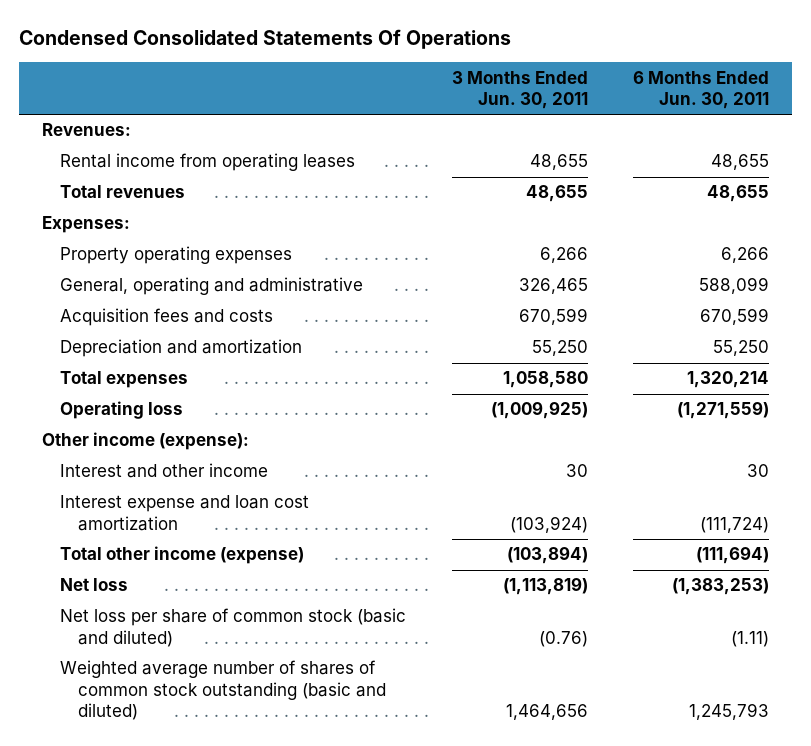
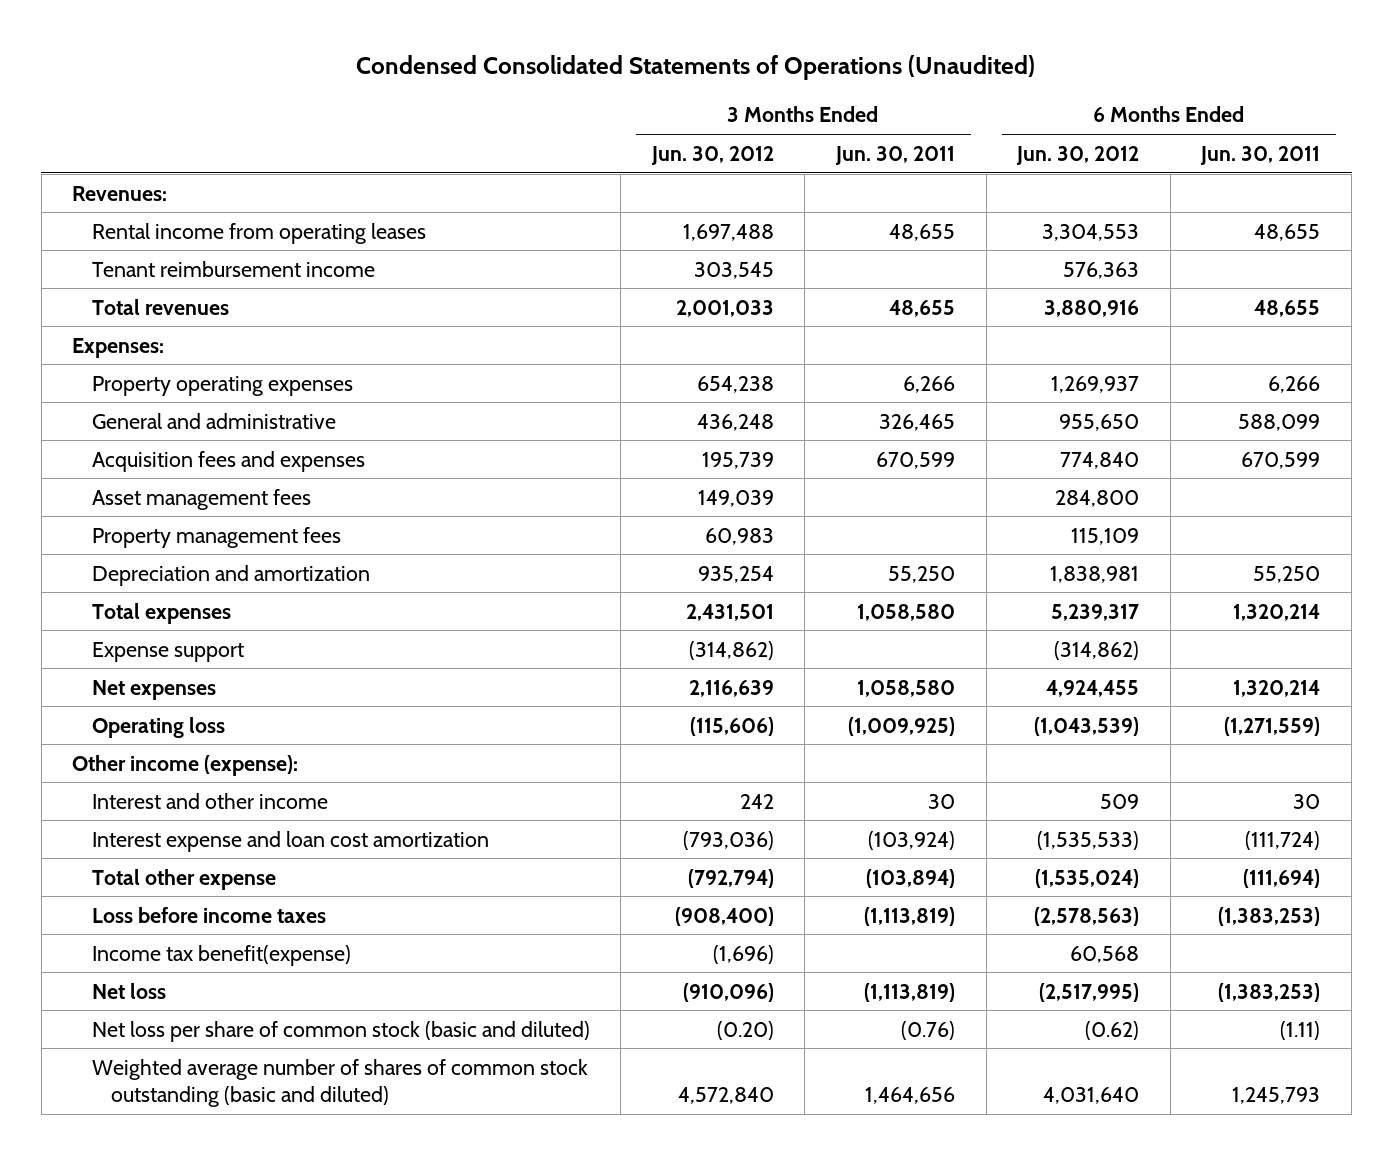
- Condensed Consolidated Statements Of Operations
+ Condensed Consolidated Statements of Operations (Unaudited)
- | 3 Months Ended Jun. 30, 2011 | 6 Months Ended Jun. 30, 2011
+ | 3 Months Ended Jun. 30, 2012 | 3 Months Ended Jun. 30, 2011 | 6 Months Ended Jun. 30, 2012 | 6 Months Ended Jun. 30, 2011
+ Tenant reimbursement income | 303,545 | | 576,363 |
- General, operating and administrative | 326,465 | 588,099
- Acquisition fees and costs | 670,599 | 670,599
+ General and administrative | 436,248 | 326,465 | 955,650 | 588,099
+ Acquisition fees and expenses | 195,739 | 670,599 | 774,840 | 670,599
+ Asset management fees | 149,039 | | 284,800 |
+ Property management fees | 60,983 | | 115,109 |
+ Expense support | (314,862) | | (314,862) |
+ Net expenses | 2,116,639 | 1,058,580 | 4,924,455 | 1,320,214
- Total other income (expense) | (103,894) | (111,694)
+ Total other expense | (792,794) | (103,894) | (1,535,024) | (111,694)
+ Loss before income taxes | (908,400) | (1,113,819) | (2,578,563) | (1,383,253)
+ Income tax benefit(expense) | (1,696) | | 60,568 |

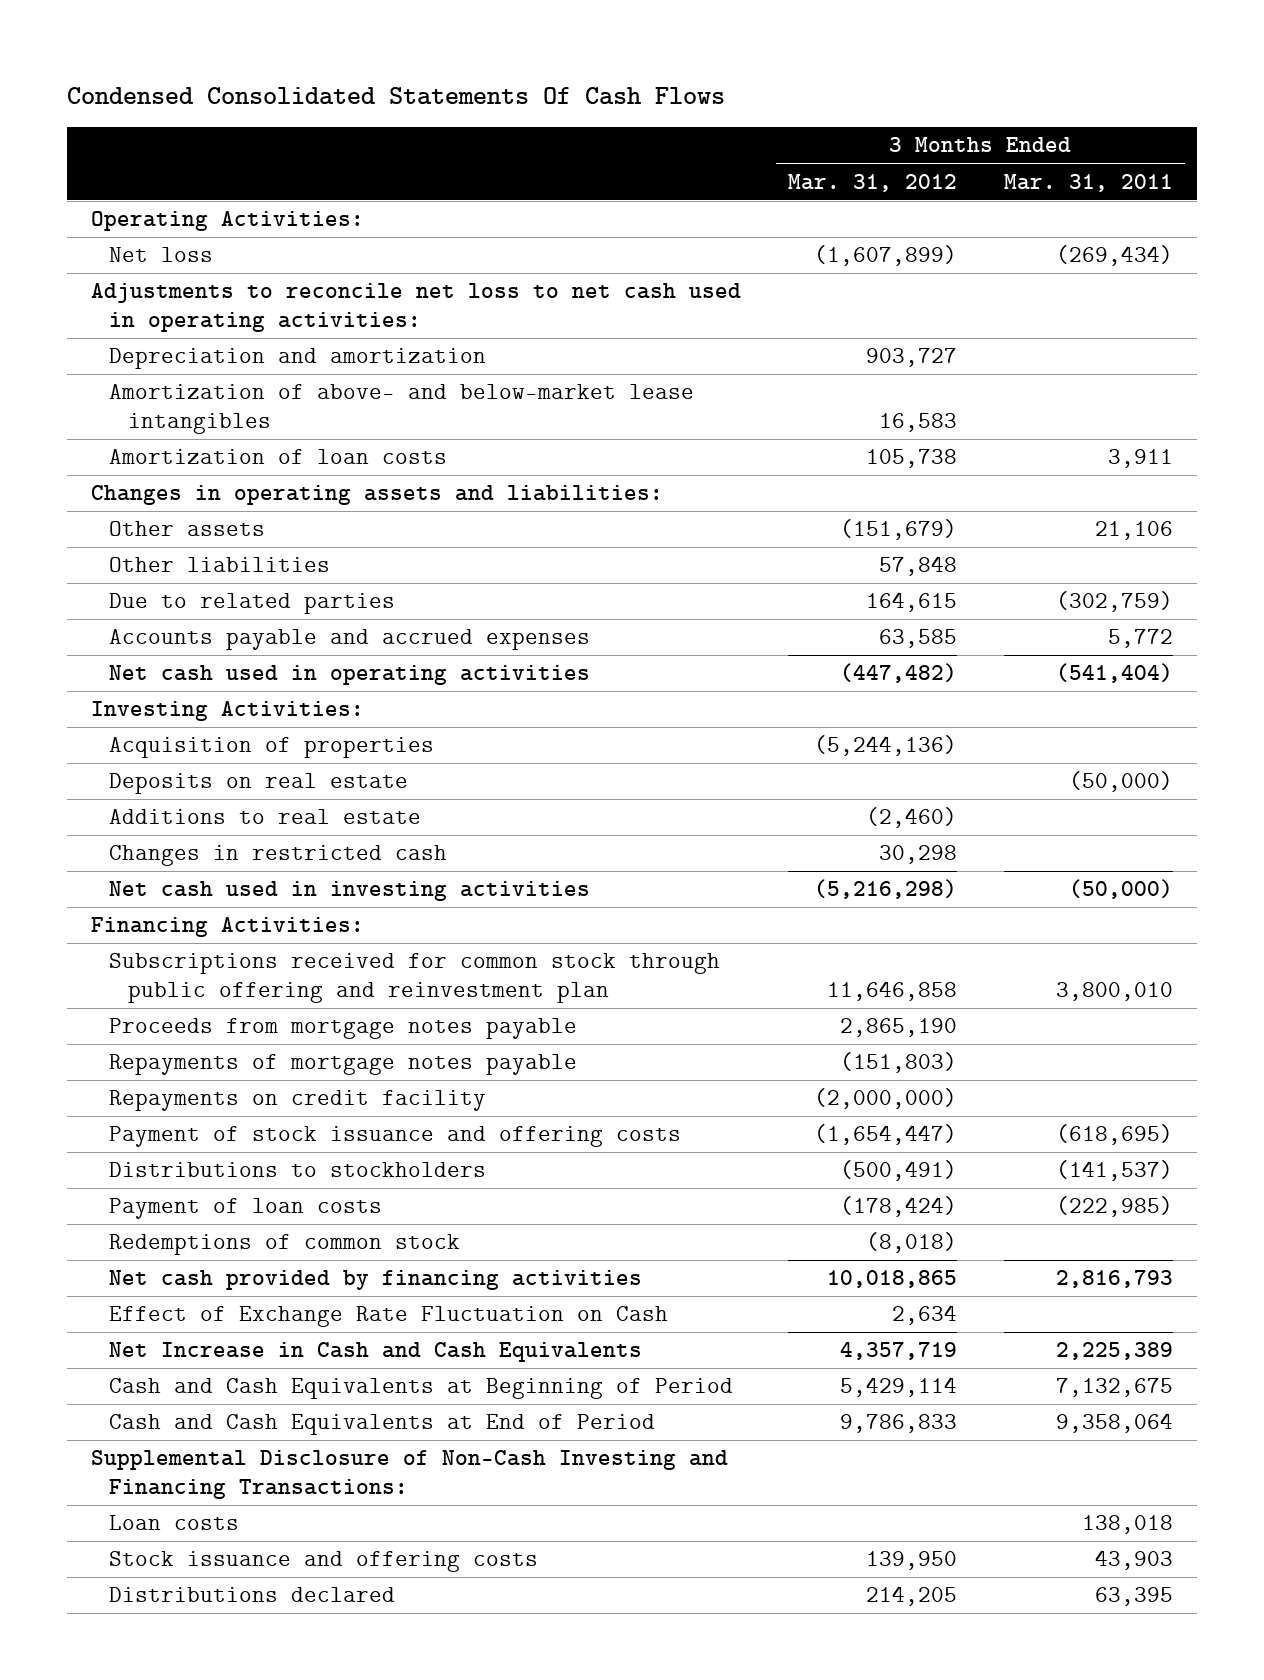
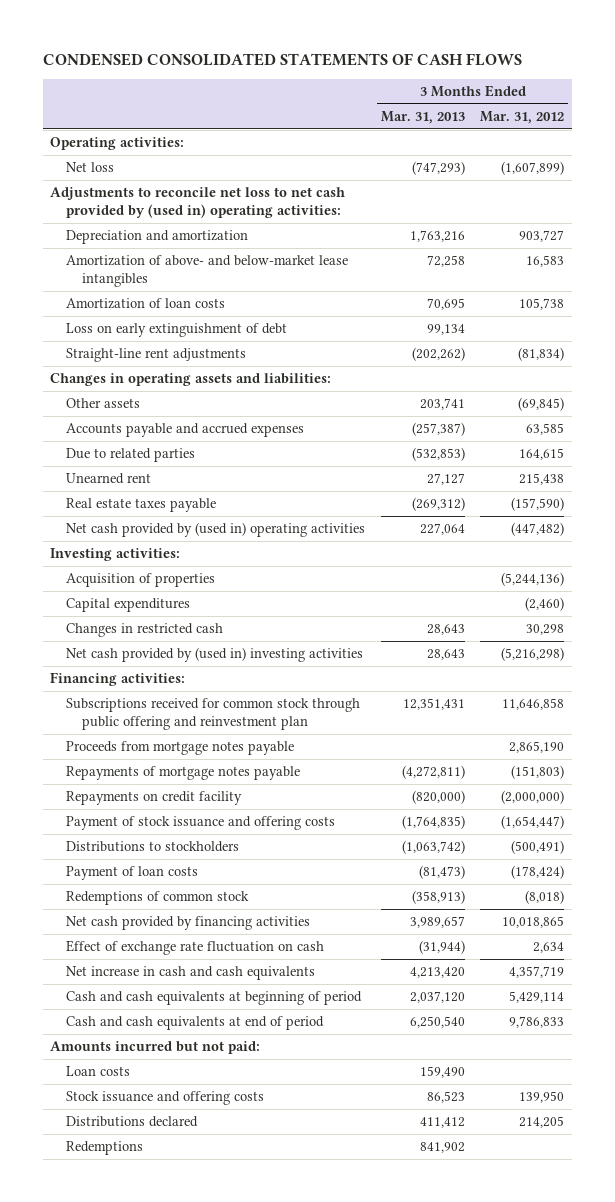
- Condensed Consolidated Statements Of Cash Flows
+ CONDENSED CONSOLIDATED STATEMENTS OF CASH FLOWS
- | 3 Months Ended Mar. 31, 2012 | 3 Months Ended Mar. 31, 2011
+ | 3 Months Ended Mar. 31, 2013 | 3 Months Ended Mar. 31, 2012
- Operating Activities:
+ Operating activities:
- Adjustments to reconcile net loss to net cash used in operating activities:
+ Adjustments to reconcile net loss to net cash provided by (used in) operating activities:
+ Loss on early extinguishment of debt | 99,134 |
+ Straight-line rent adjustments | (202,262) | (81,834)
- Other assets | (151,679) | 21,106
- Other liabilities | 57,848 |
+ Other assets | 203,741 | (69,845)
- Net cash used in operating activities | (447,482) | (541,404)
- Investing Activities:
moved down: Due to related parties | (532,853) | 164,615
+ Unearned rent | 27,127 | 215,438
+ Real estate taxes payable | (269,312) | (157,590)
+ Net cash provided by (used in) operating activities | 227,064 | (447,482)
+ Investing activities:
- Deposits on real estate | | (50,000)
- Additions to real estate | (2,460) |
+ Capital expenditures | | (2,460)
- Net cash used in investing activities | (5,216,298) | (50,000)
- Financing Activities:
+ Net cash provided by (used in) investing activities | 28,643 | (5,216,298)
+ Financing activities:
- Effect of Exchange Rate Fluctuation on Cash | 2,634 |
- Net Increase in Cash and Cash Equivalents | 4,357,719 | 2,225,389
- Cash and Cash Equivalents at Beginning of Period | 5,429,114 | 7,132,675
- Cash and Cash Equivalents at End of Period | 9,786,833 | 9,358,064
- Supplemental Disclosure of Non-Cash Investing and Financing Transactions:
+ Effect of exchange rate fluctuation on cash | (31,944) | 2,634
+ Net increase in cash and cash equivalents | 4,213,420 | 4,357,719
+ Cash and cash equivalents at beginning of period | 2,037,120 | 5,429,114
+ Cash and cash equivalents at end of period | 6,250,540 | 9,786,833
+ Amounts incurred but not paid:
+ Redemptions | 841,902 |

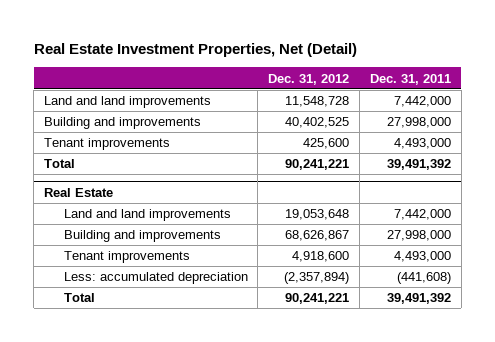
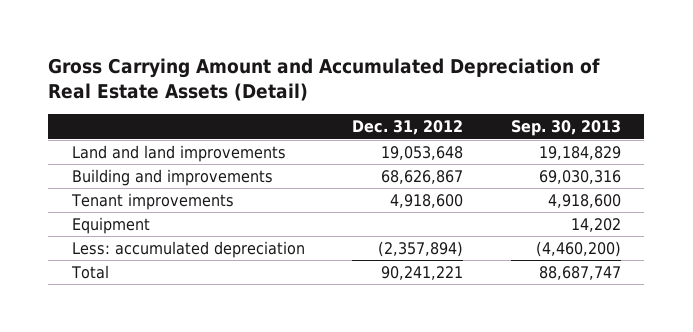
- Real Estate Investment Properties, Net (Detail)
+ Gross Carrying Amount and Accumulated Depreciation of Real Estate Assets (Detail)
- | Dec. 31, 2012 | Dec. 31, 2011
+ | Dec. 31, 2012 | Sep. 30, 2013
- Land and land improvements | 11,548,728 | 7,442,000
- Building and improvements | 40,402,525 | 27,998,000
- Tenant improvements | 425,600 | 4,493,000
- Total | 90,241,221 | 39,491,392
- Real Estate
+ Equipment | | 14,202

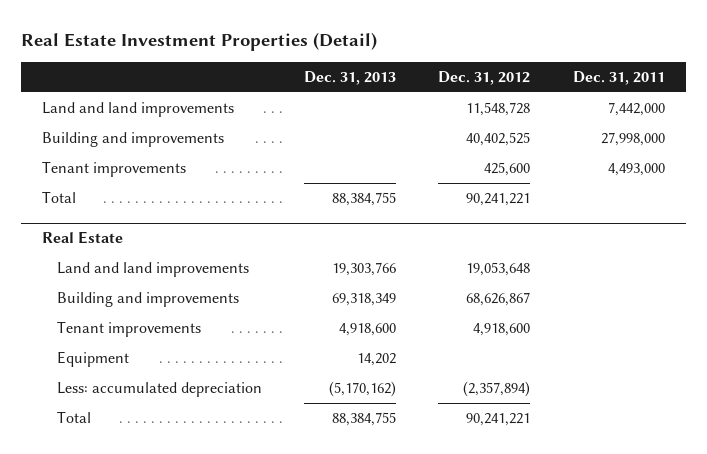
- Gross Carrying Amount and Accumulated Depreciation of Real Estate Assets (Detail)
+ Real Estate Investment Properties (Detail)
- | Dec. 31, 2012 | Sep. 30, 2013
+ | Dec. 31, 2013 | Dec. 31, 2012 | Dec. 31, 2011
+ Land and land improvements | | 11,548,728 | 7,442,000
+ Building and improvements | | 40,402,525 | 27,998,000
+ Tenant improvements | | 425,600 | 4,493,000
+ Total | 88,384,755 | 90,241,221 |
+ Real Estate

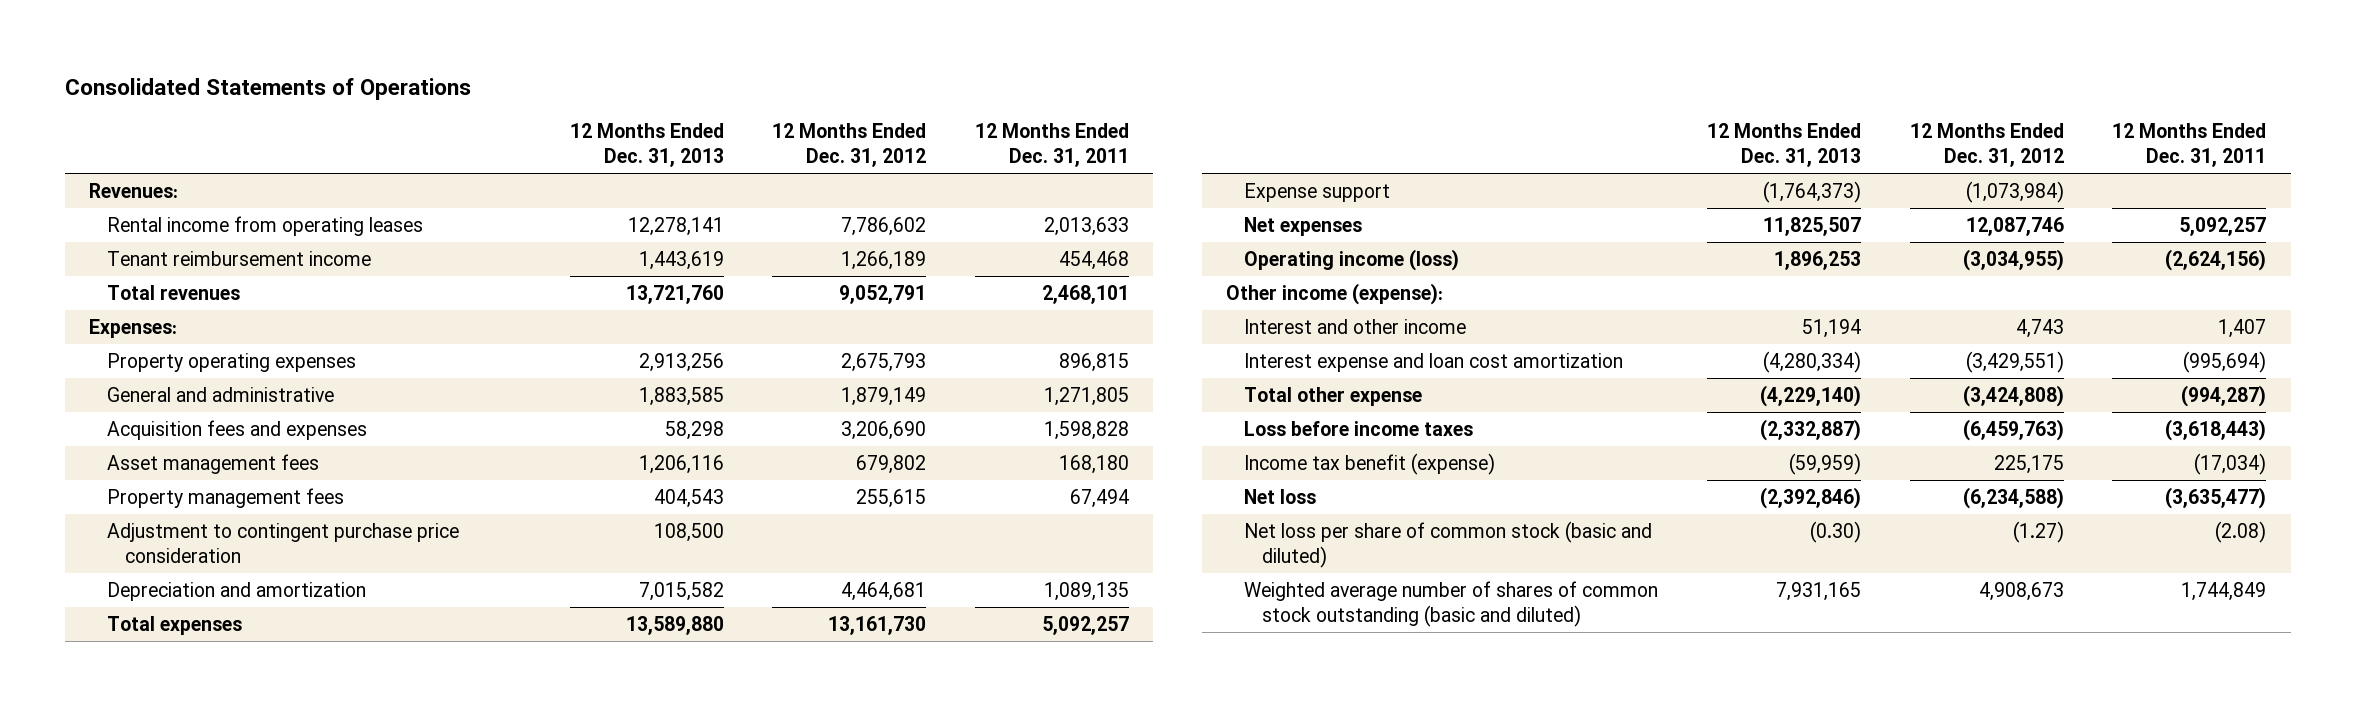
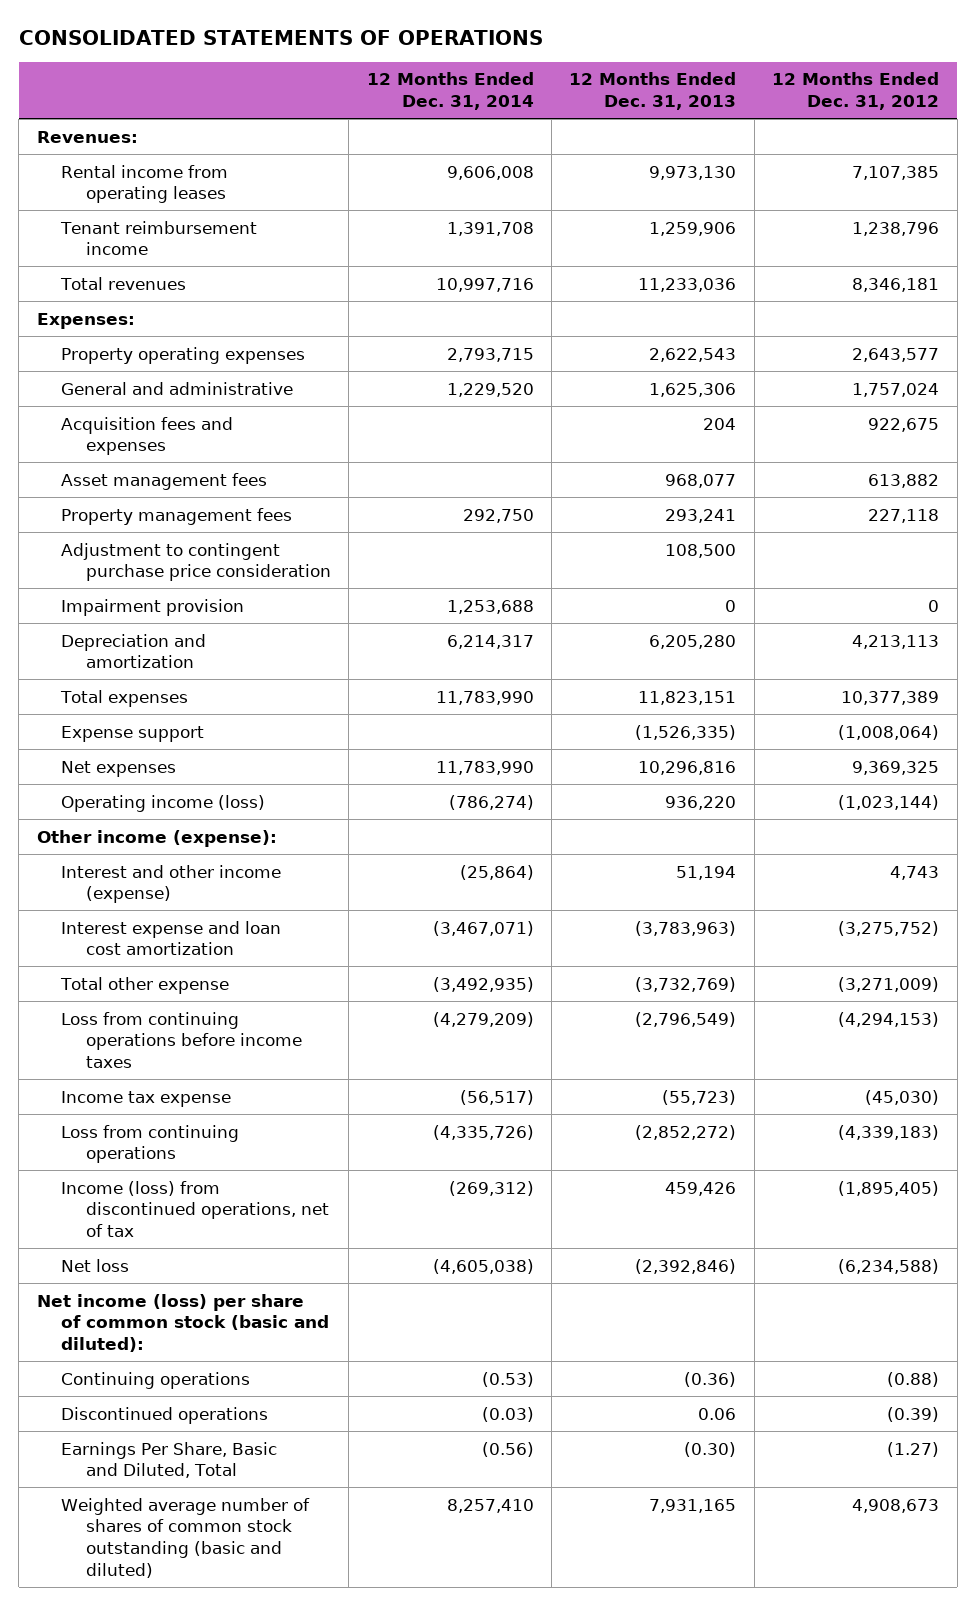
- Consolidated Statements of Operations
+ CONSOLIDATED STATEMENTS OF OPERATIONS
- | 12 Months Ended Dec. 31, 2013 | 12 Months Ended Dec. 31, 2012 | 12 Months Ended Dec. 31, 2011
+ | 12 Months Ended Dec. 31, 2014 | 12 Months Ended Dec. 31, 2013 | 12 Months Ended Dec. 31, 2012
- Rental income from operating leases | 12,278,141 | 7,786,602 | 2,013,633
- Tenant reimbursement income | 1,443,619 | 1,266,189 | 454,468
- Total revenues | 13,721,760 | 9,052,791 | 2,468,101
+ Rental income from operating leases | 9,606,008 | 9,973,130 | 7,107,385
+ Tenant reimbursement income | 1,391,708 | 1,259,906 | 1,238,796
+ Total revenues | 10,997,716 | 11,233,036 | 8,346,181
- Property operating expenses | 2,913,256 | 2,675,793 | 896,815
- General and administrative | 1,883,585 | 1,879,149 | 1,271,805
- Acquisition fees and expenses | 58,298 | 3,206,690 | 1,598,828
- Asset management fees | 1,206,116 | 679,802 | 168,180
- Property management fees | 404,543 | 255,615 | 67,494
+ Property operating expenses | 2,793,715 | 2,622,543 | 2,643,577
+ General and administrative | 1,229,520 | 1,625,306 | 1,757,024
+ Acquisition fees and expenses | | 204 | 922,675
+ Asset management fees | | 968,077 | 613,882
+ Property management fees | 292,750 | 293,241 | 227,118
- Depreciation and amortization | 7,015,582 | 4,464,681 | 1,089,135
- Total expenses | 13,589,880 | 13,161,730 | 5,092,257
- Expense support | (1,764,373) | (1,073,984) |
- Net expenses | 11,825,507 | 12,087,746 | 5,092,257
- Operating income (loss) | 1,896,253 | (3,034,955) | (2,624,156)
+ Impairment provision | 1,253,688 | 0 | 0
+ Depreciation and amortization | 6,214,317 | 6,205,280 | 4,213,113
+ Total expenses | 11,783,990 | 11,823,151 | 10,377,389
+ Expense support | | (1,526,335) | (1,008,064)
+ Net expenses | 11,783,990 | 10,296,816 | 9,369,325
+ Operating income (loss) | (786,274) | 936,220 | (1,023,144)
- Interest and other income | 51,194 | 4,743 | 1,407
- Interest expense and loan cost amortization | (4,280,334) | (3,429,551) | (995,694)
- Total other expense | (4,229,140) | (3,424,808) | (994,287)
- Loss before income taxes | (2,332,887) | (6,459,763) | (3,618,443)
- Income tax benefit (expense) | (59,959) | 225,175 | (17,034)
+ Interest and other income (expense) | (25,864) | 51,194 | 4,743
+ Interest expense and loan cost amortization | (3,467,071) | (3,783,963) | (3,275,752)
+ Total other expense | (3,492,935) | (3,732,769) | (3,271,009)
+ Loss from continuing operations before income taxes | (4,279,209) | (2,796,549) | (4,294,153)
+ Income tax expense | (56,517) | (55,723) | (45,030)
+ Loss from continuing operations | (4,335,726) | (2,852,272) | (4,339,183)
+ Income (loss) from discontinued operations, net of tax | (269,312) | 459,426 | (1,895,405)
- Net loss per share of common stock (basic and diluted) | (0.30) | (1.27) | (2.08)
+ Net income (loss) per share of common stock (basic and diluted):
+ Continuing operations | (0.53) | (0.36) | (0.88)
+ Discontinued operations | (0.03) | 0.06 | (0.39)
+ Earnings Per Share, Basic and Diluted, Total | (0.56) | (0.30) | (1.27)

